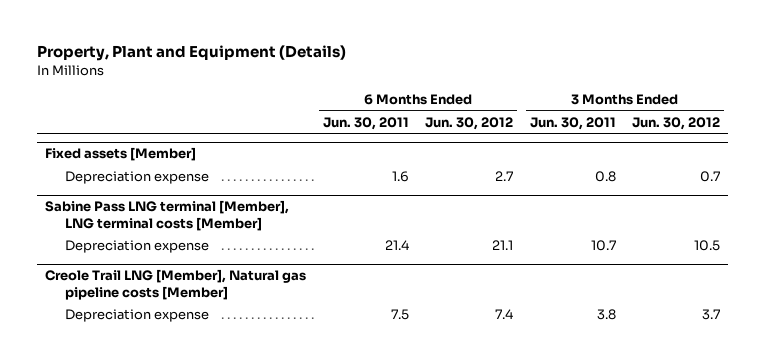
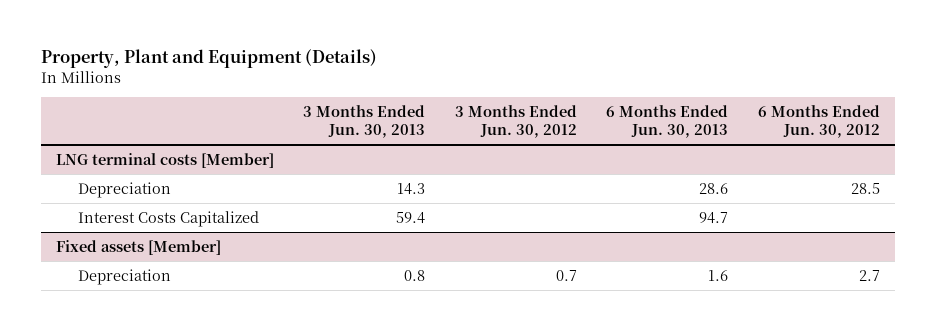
- | 6 Months Ended Jun. 30, 2011 | 6 Months Ended Jun. 30, 2012 | 3 Months Ended Jun. 30, 2011 | 3 Months Ended Jun. 30, 2012
+ | 3 Months Ended Jun. 30, 2013 | 3 Months Ended Jun. 30, 2012 | 6 Months Ended Jun. 30, 2013 | 6 Months Ended Jun. 30, 2012
+ LNG terminal costs [Member]
+ Depreciation | 14.3 | | 28.6 | 28.5
+ Interest Costs Capitalized | 59.4 | | 94.7 |
@ Fixed assets [Member]
- Depreciation expense | 1.6 | 2.7 | 0.8 | 0.7
- Sabine Pass LNG terminal [Member], LNG terminal costs [Member]
- Depreciation expense | 21.4 | 21.1 | 10.7 | 10.5
- Creole Trail LNG [Member], Natural gas pipeline costs [Member]
- Depreciation expense | 7.5 | 7.4 | 3.8 | 3.7
@ Fixed assets [Member]
+ Depreciation | 0.8 | 0.7 | 1.6 | 2.7

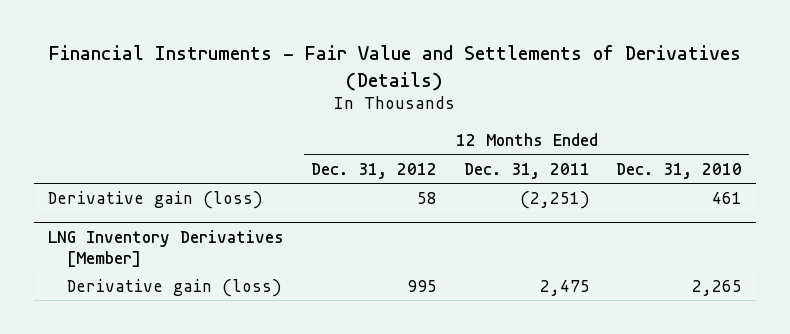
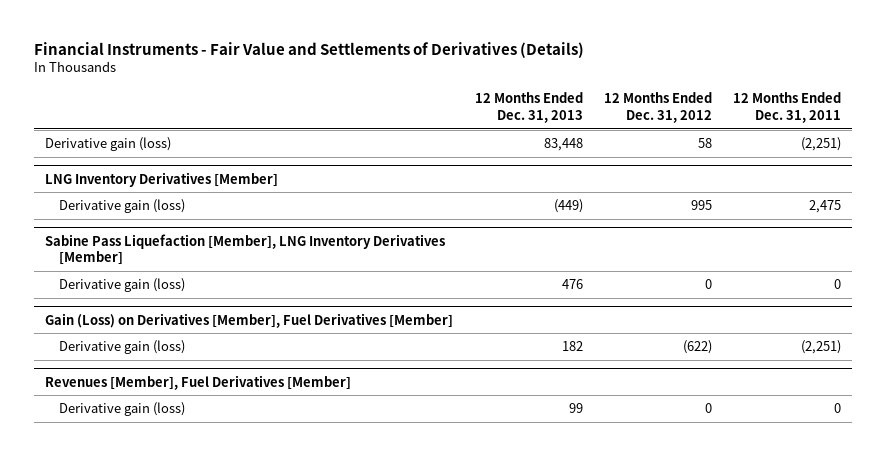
- | 12 Months Ended Dec. 31, 2012 | 12 Months Ended Dec. 31, 2011 | 12 Months Ended Dec. 31, 2010
+ | 12 Months Ended Dec. 31, 2013 | 12 Months Ended Dec. 31, 2012 | 12 Months Ended Dec. 31, 2011
+ Sabine Pass Liquefaction [Member], LNG Inventory Derivatives [Member]
+ Derivative gain (loss) | 476 | 0 | 0
+ Gain (Loss) on Derivatives [Member], Fuel Derivatives [Member]
+ Derivative gain (loss) | 182 | (622) | (2,251)
+ Revenues [Member], Fuel Derivatives [Member]
+ Derivative gain (loss) | 99 | 0 | 0

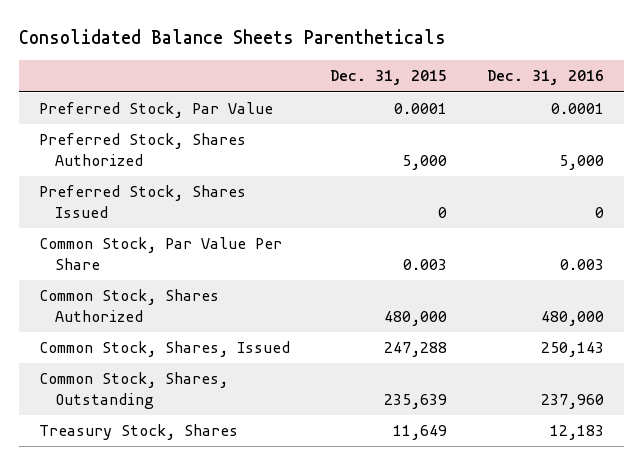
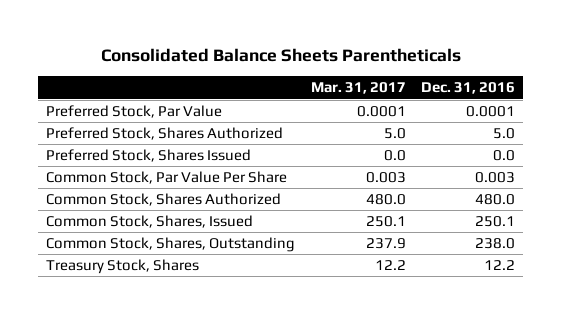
- | Dec. 31, 2015 | Dec. 31, 2016
+ | Mar. 31, 2017 | Dec. 31, 2016
- Preferred Stock, Shares Authorized | 5,000 | 5,000
- Preferred Stock, Shares Issued | 0 | 0
+ Preferred Stock, Shares Authorized | 5.0 | 5.0
+ Preferred Stock, Shares Issued | 0.0 | 0.0
- Common Stock, Shares Authorized | 480,000 | 480,000
- Common Stock, Shares, Issued | 247,288 | 250,143
- Common Stock, Shares, Outstanding | 235,639 | 237,960
- Treasury Stock, Shares | 11,649 | 12,183
+ Common Stock, Shares Authorized | 480.0 | 480.0
+ Common Stock, Shares, Issued | 250.1 | 250.1
+ Common Stock, Shares, Outstanding | 237.9 | 238.0
+ Treasury Stock, Shares | 12.2 | 12.2

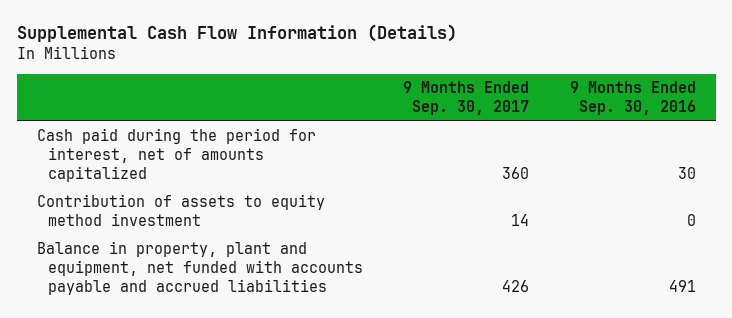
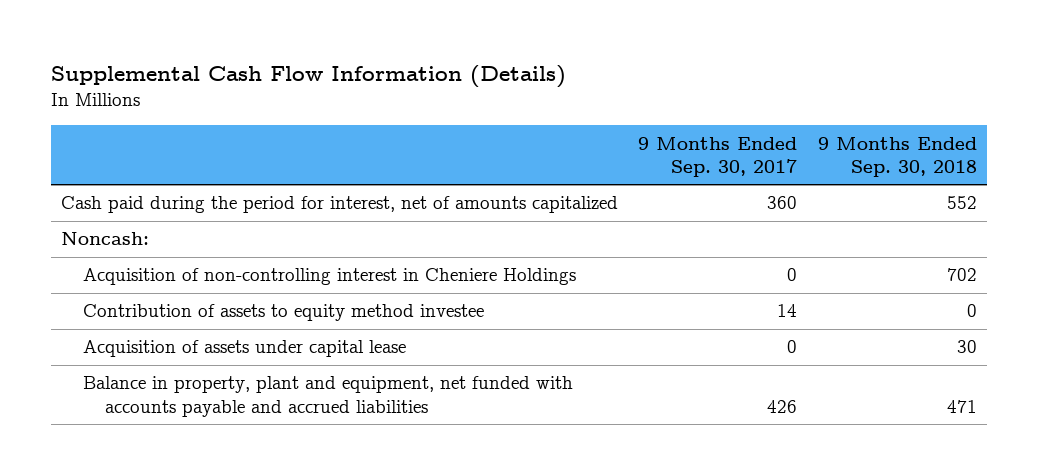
- | 9 Months Ended Sep. 30, 2017 | 9 Months Ended Sep. 30, 2016
+ | 9 Months Ended Sep. 30, 2017 | 9 Months Ended Sep. 30, 2018
- Contribution of assets to equity method investment | 14 | 0
+ Noncash:
+ Acquisition of non-controlling interest in Cheniere Holdings | 0 | 702
+ Contribution of assets to equity method investee | 14 | 0
+ Acquisition of assets under capital lease | 0 | 30

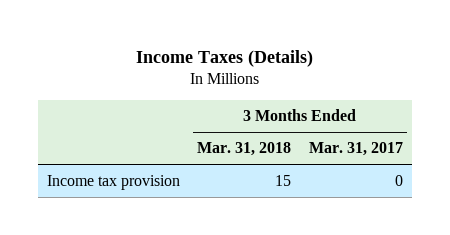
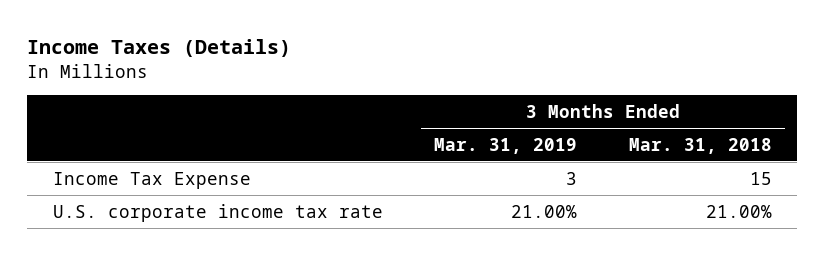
- | 3 Months Ended Mar. 31, 2018 | 3 Months Ended Mar. 31, 2017
+ | 3 Months Ended Mar. 31, 2019 | 3 Months Ended Mar. 31, 2018
- Income tax provision | 15 | 0
+ Income Tax Expense | 3 | 15
+ U.S. corporate income tax rate | 21.00% | 21.00%

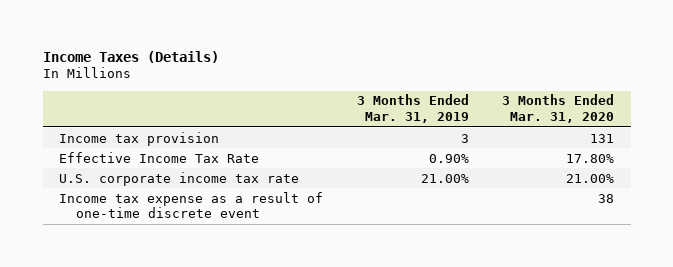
- | 3 Months Ended Mar. 31, 2019 | 3 Months Ended Mar. 31, 2018
+ | 3 Months Ended Mar. 31, 2019 | 3 Months Ended Mar. 31, 2020
- Income Tax Expense | 3 | 15
+ Income tax provision | 3 | 131
+ Effective Income Tax Rate | 0.90% | 17.80%
+ Income tax expense as a result of one-time discrete event | | 38

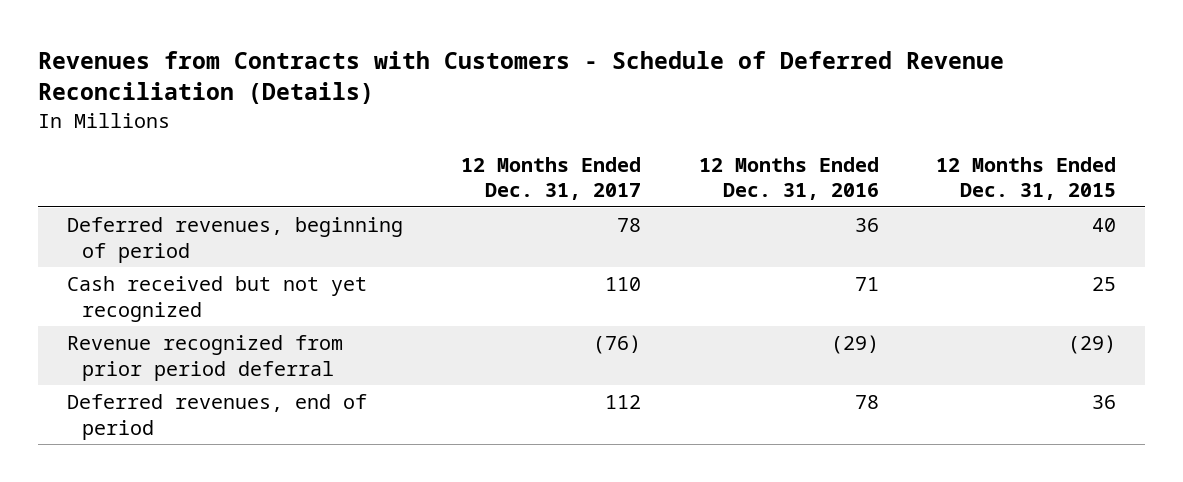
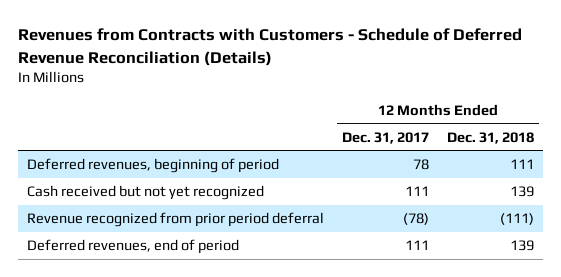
- | 12 Months Ended Dec. 31, 2017 | 12 Months Ended Dec. 31, 2016 | 12 Months Ended Dec. 31, 2015
+ | 12 Months Ended Dec. 31, 2017 | 12 Months Ended Dec. 31, 2018
- Cash received but not yet recognized | 110 | 71 | 25
- Revenue recognized from prior period deferral | (76) | (29) | (29)
- Deferred revenues, end of period | 112 | 78 | 36
+ Cash received but not yet recognized | 111 | 139
+ Revenue recognized from prior period deferral | (78) | (111)
+ Deferred revenues, end of period | 111 | 139

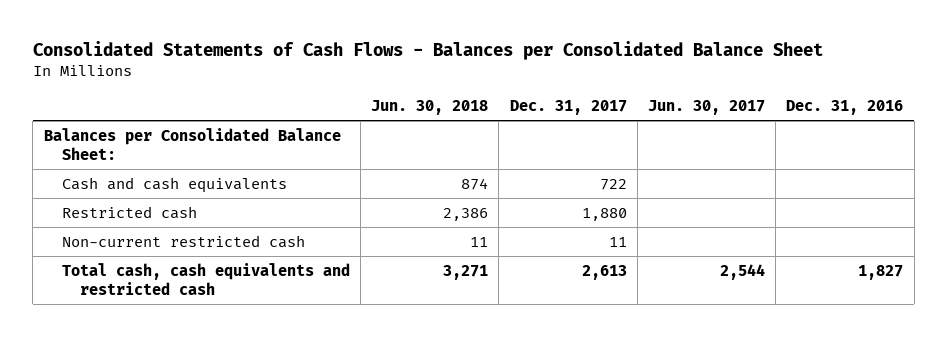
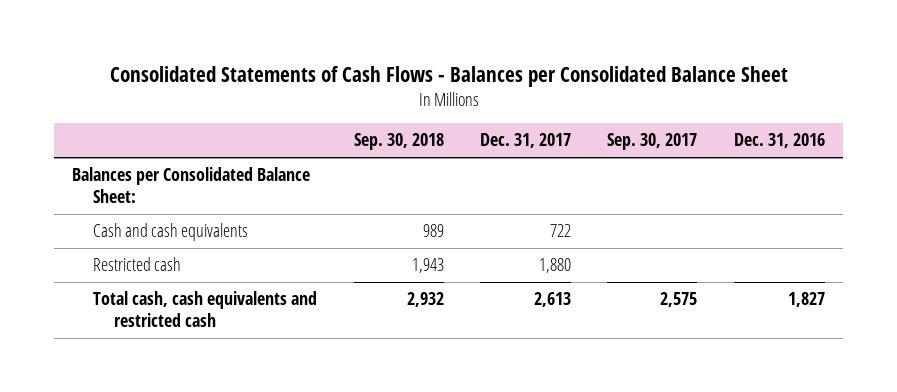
- | Jun. 30, 2018 | Dec. 31, 2017 | Jun. 30, 2017 | Dec. 31, 2016
+ | Sep. 30, 2018 | Dec. 31, 2017 | Sep. 30, 2017 | Dec. 31, 2016
- Non-current restricted cash | 11 | 11 | |

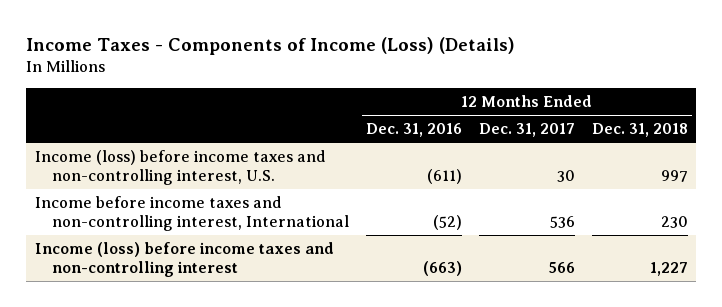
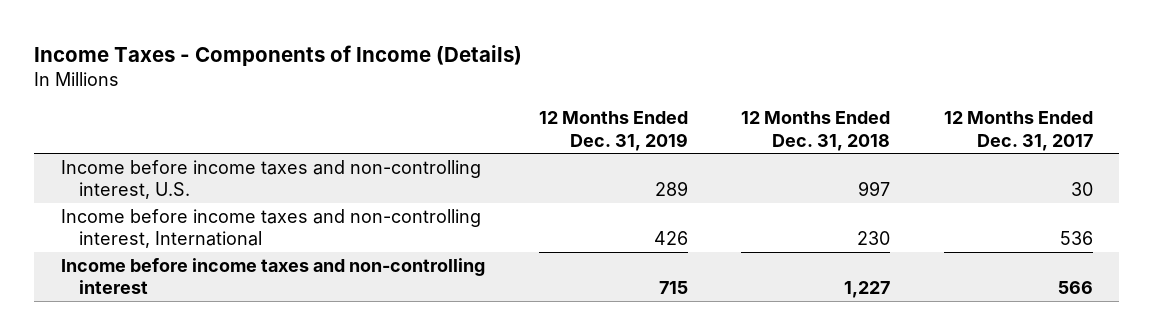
- Income Taxes - Components of Income (Loss) (Details)
+ Income Taxes - Components of Income (Details)
- | 12 Months Ended Dec. 31, 2016 | 12 Months Ended Dec. 31, 2017 | 12 Months Ended Dec. 31, 2018
+ | 12 Months Ended Dec. 31, 2019 | 12 Months Ended Dec. 31, 2018 | 12 Months Ended Dec. 31, 2017
- Income (loss) before income taxes and non-controlling interest, U.S. | (611) | 30 | 997
+ Income before income taxes and non-controlling interest, U.S. | 289 | 997 | 30
- Income (loss) before income taxes and non-controlling interest | (663) | 566 | 1,227
+ Income before income taxes and non-controlling interest | 715 | 1,227 | 566

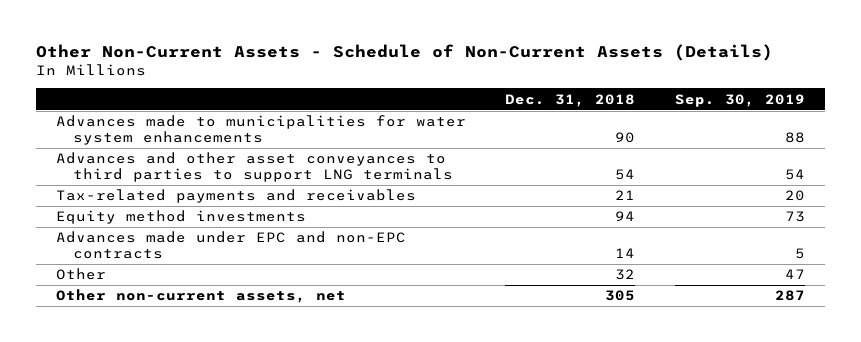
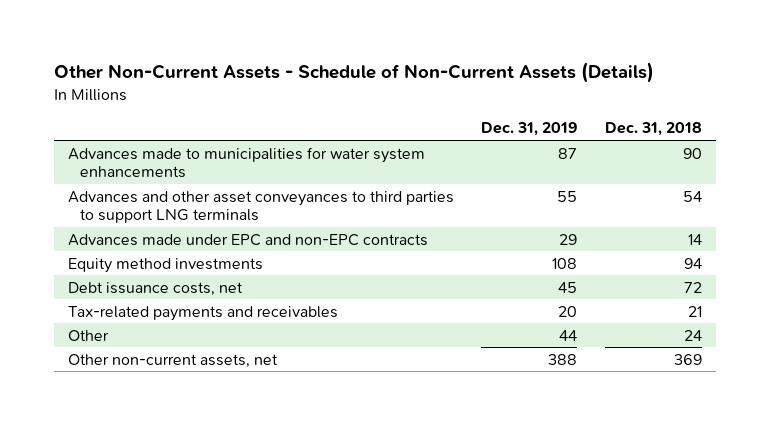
- | Dec. 31, 2018 | Sep. 30, 2019
+ | Dec. 31, 2019 | Dec. 31, 2018
- Other | 32 | 47
- Other non-current assets, net | 305 | 287
moved down: Equity method investments | 108 | 94
+ Debt issuance costs, net | 45 | 72
moved down: Tax-related payments and receivables | 20 | 21
+ Other | 44 | 24
+ Other non-current assets, net | 388 | 369

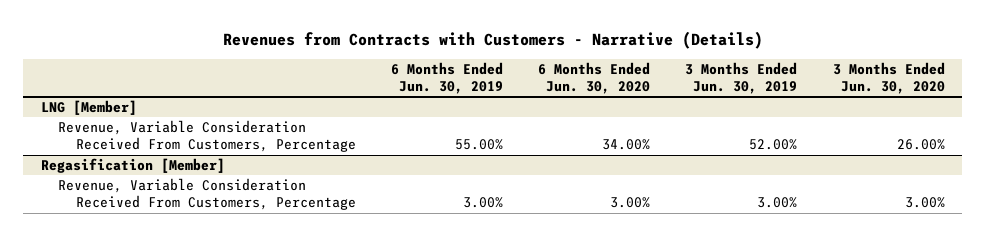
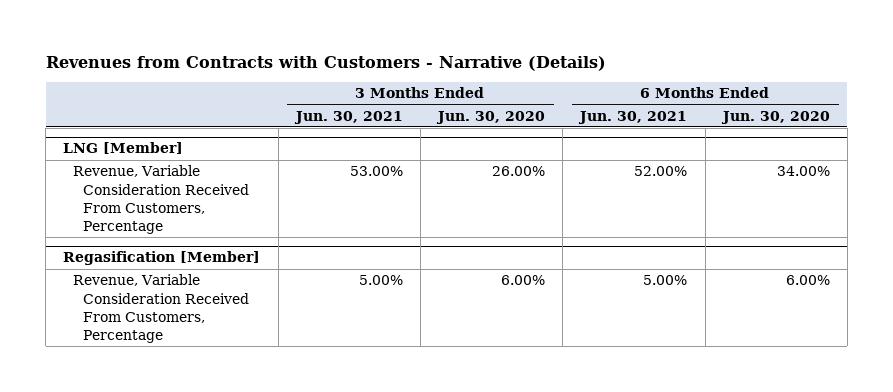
- | 6 Months Ended Jun. 30, 2019 | 6 Months Ended Jun. 30, 2020 | 3 Months Ended Jun. 30, 2019 | 3 Months Ended Jun. 30, 2020
+ | 3 Months Ended Jun. 30, 2021 | 3 Months Ended Jun. 30, 2020 | 6 Months Ended Jun. 30, 2021 | 6 Months Ended Jun. 30, 2020
@ Regasification [Member]
- Revenue, Variable Consideration Received From Customers, Percentage | 3.00% | 3.00% | 3.00% | 3.00%
+ Revenue, Variable Consideration Received From Customers, Percentage | 5.00% | 6.00% | 5.00% | 6.00%

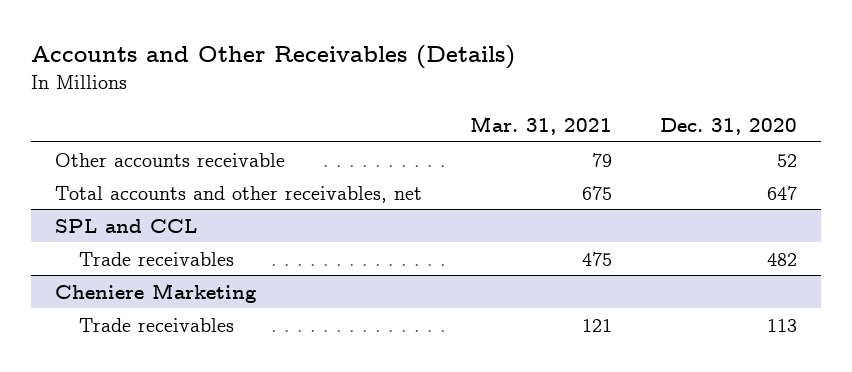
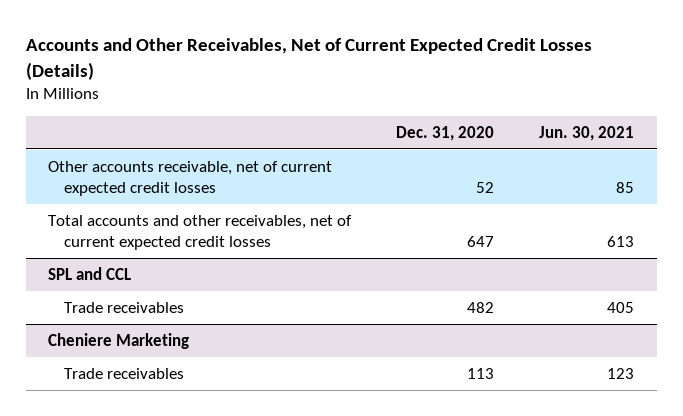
- Accounts and Other Receivables (Details)
+ Accounts and Other Receivables, Net of Current Expected Credit Losses (Details)
- | Mar. 31, 2021 | Dec. 31, 2020
+ | Dec. 31, 2020 | Jun. 30, 2021
- Other accounts receivable | 79 | 52
- Total accounts and other receivables, net | 675 | 647
+ Other accounts receivable, net of current expected credit losses | 52 | 85
+ Total accounts and other receivables, net of current expected credit losses | 647 | 613

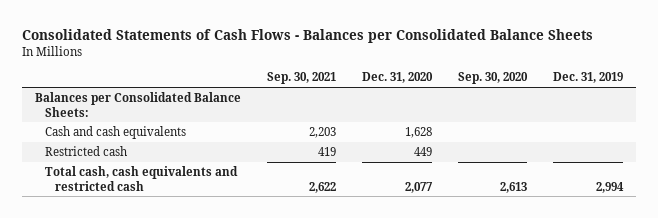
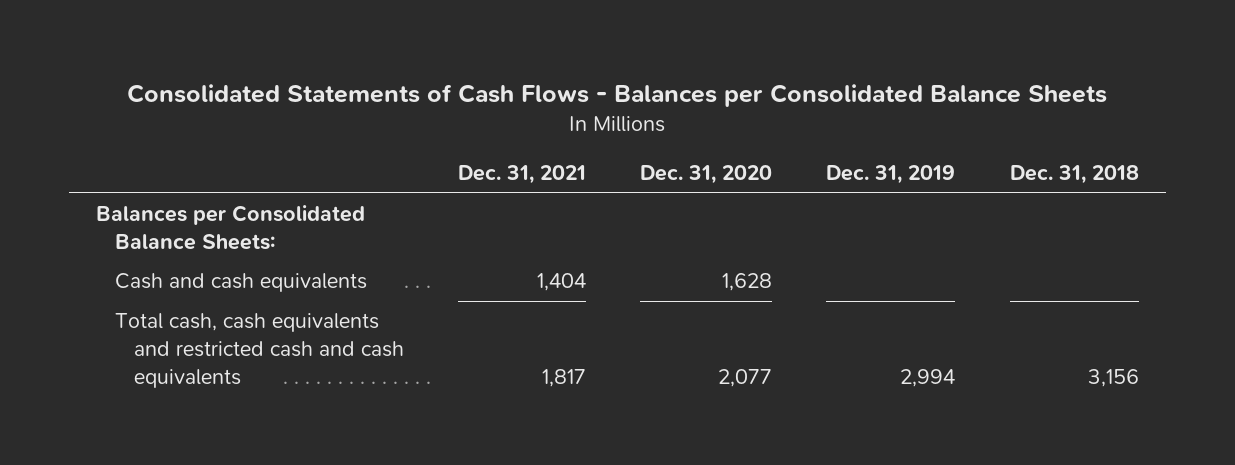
- | Sep. 30, 2021 | Dec. 31, 2020 | Sep. 30, 2020 | Dec. 31, 2019
+ | Dec. 31, 2021 | Dec. 31, 2020 | Dec. 31, 2019 | Dec. 31, 2018
- Restricted cash | 419 | 449 | |
- Total cash, cash equivalents and restricted cash | 2,622 | 2,077 | 2,613 | 2,994
+ Total cash, cash equivalents and restricted cash and cash equivalents | 1,817 | 2,077 | 2,994 | 3,156

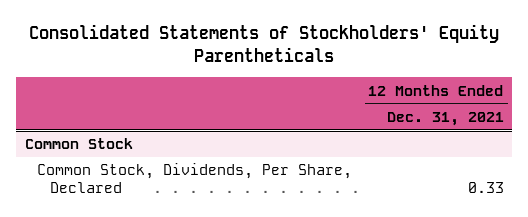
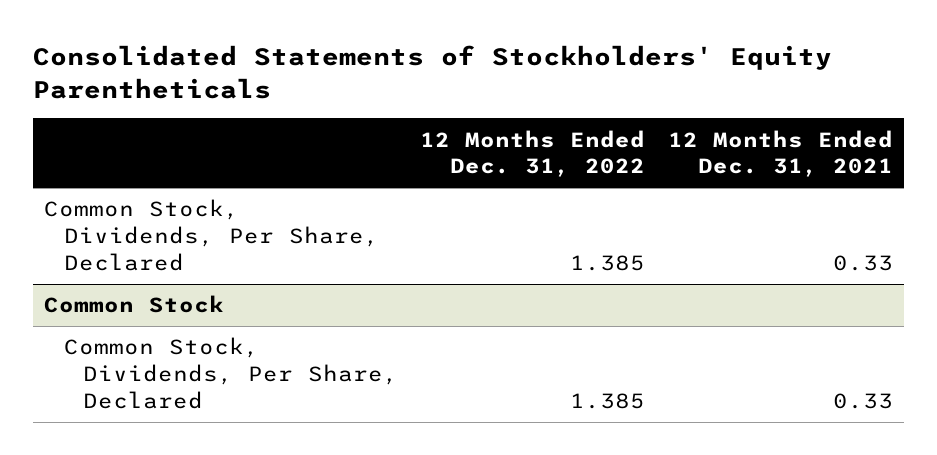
- | 12 Months Ended Dec. 31, 2021
+ | 12 Months Ended Dec. 31, 2022 | 12 Months Ended Dec. 31, 2021
+ Common Stock, Dividends, Per Share, Declared | 1.385 | 0.33

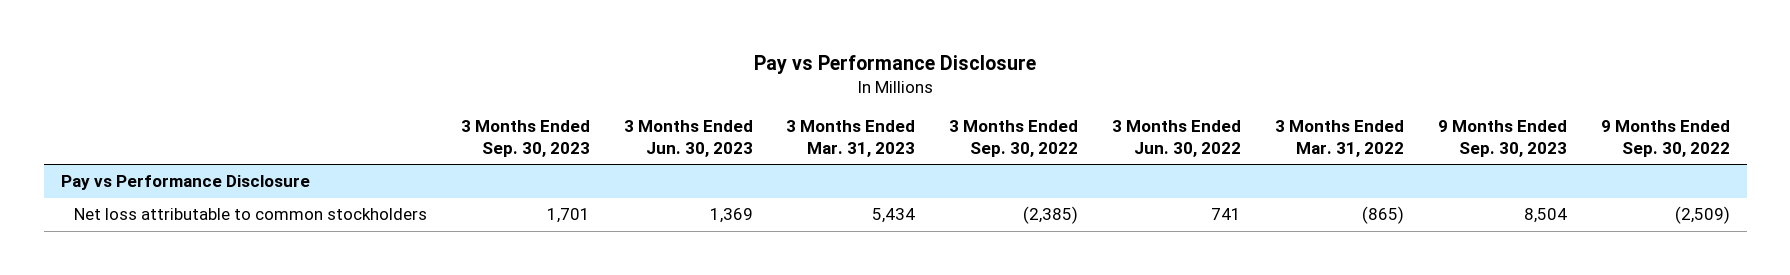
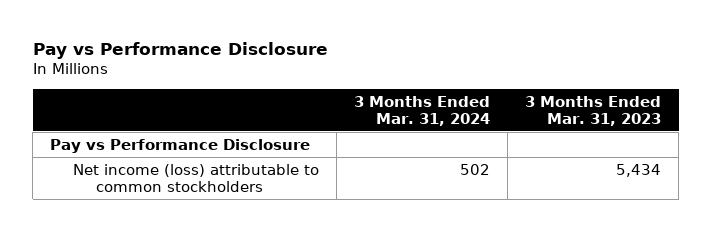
- | 3 Months Ended Sep. 30, 2023 | 3 Months Ended Jun. 30, 2023 | 3 Months Ended Mar. 31, 2023 | 3 Months Ended Sep. 30, 2022 | 3 Months Ended Jun. 30, 2022 | 3 Months Ended Mar. 31, 2022 | 9 Months Ended Sep. 30, 2023 | 9 Months Ended Sep. 30, 2022
+ | 3 Months Ended Mar. 31, 2024 | 3 Months Ended Mar. 31, 2023
- Net loss attributable to common stockholders | 1,701 | 1,369 | 5,434 | (2,385) | 741 | (865) | 8,504 | (2,509)
+ Net income (loss) attributable to common stockholders | 502 | 5,434

